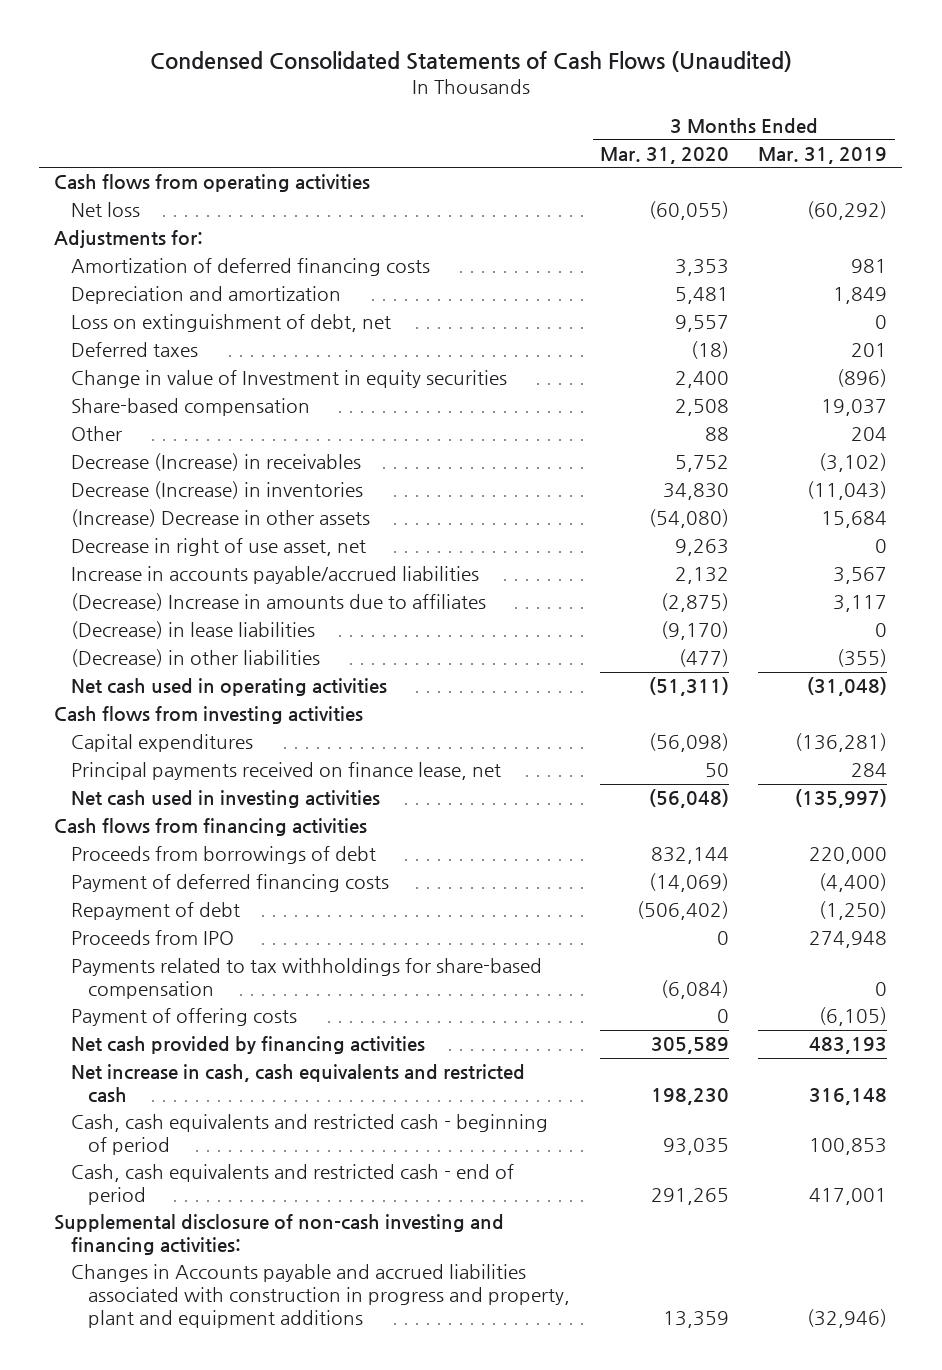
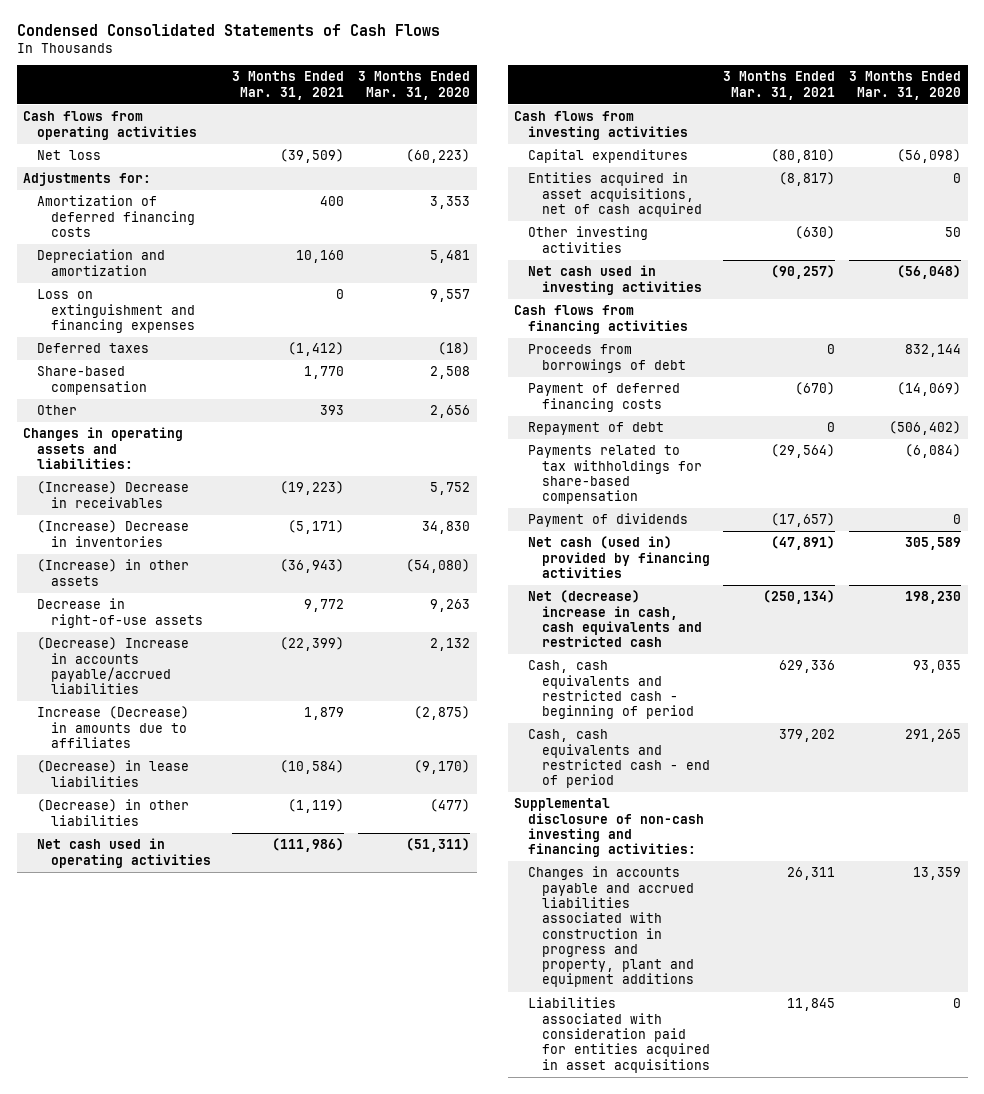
- Condensed Consolidated Statements of Cash Flows (Unaudited)
+ Condensed Consolidated Statements of Cash Flows
- | 3 Months Ended Mar. 31, 2020 | 3 Months Ended Mar. 31, 2019
+ | 3 Months Ended Mar. 31, 2021 | 3 Months Ended Mar. 31, 2020
- Net loss | (60,055) | (60,292)
+ Net loss | (39,509) | (60,223)
- Loss on extinguishment of debt, net | 9,557 | 0
+ Loss on extinguishment and financing expenses | 0 | 9,557
- Change in value of Investment in equity securities | 2,400 | (896)
- Other | 88 | 204
- Decrease (Increase) in receivables | 5,752 | (3,102)
- Decrease (Increase) in inventories | 34,830 | (11,043)
- (Increase) Decrease in other assets | (54,080) | 15,684
- Decrease in right of use asset, net | 9,263 | 0
- Increase in accounts payable/accrued liabilities | 2,132 | 3,567
- (Decrease) Increase in amounts due to affiliates | (2,875) | 3,117
+ Other | 393 | 2,656
+ Changes in operating assets and liabilities:
+ (Increase) Decrease in receivables | (19,223) | 5,752
+ (Increase) Decrease in inventories | (5,171) | 34,830
+ (Increase) in other assets | (36,943) | (54,080)
+ Decrease in right-of-use assets | 9,772 | 9,263
+ (Decrease) Increase in accounts payable/accrued liabilities | (22,399) | 2,132
+ Increase (Decrease) in amounts due to affiliates | 1,879 | (2,875)
- Principal payments received on finance lease, net | 50 | 284
+ Entities acquired in asset acquisitions, net of cash acquired | (8,817) | 0
+ Other investing activities | (630) | 50
- Proceeds from IPO | 0 | 274,948
- Payment of offering costs | 0 | (6,105)
- Net cash provided by financing activities | 305,589 | 483,193
- Net increase in cash, cash equivalents and restricted cash | 198,230 | 316,148
+ Payment of dividends | (17,657) | 0
+ Net cash (used in) provided by financing activities | (47,891) | 305,589
+ Net (decrease) increase in cash, cash equivalents and restricted cash | (250,134) | 198,230
- Changes in Accounts payable and accrued liabilities associated with construction in progress and property, plant and equipment additions | 13,359 | (32,946)
+ Changes in accounts payable and accrued liabilities associated with construction in progress and property, plant and equipment additions | 26,311 | 13,359
+ Liabilities associated with consideration paid for entities acquired in asset acquisitions | 11,845 | 0

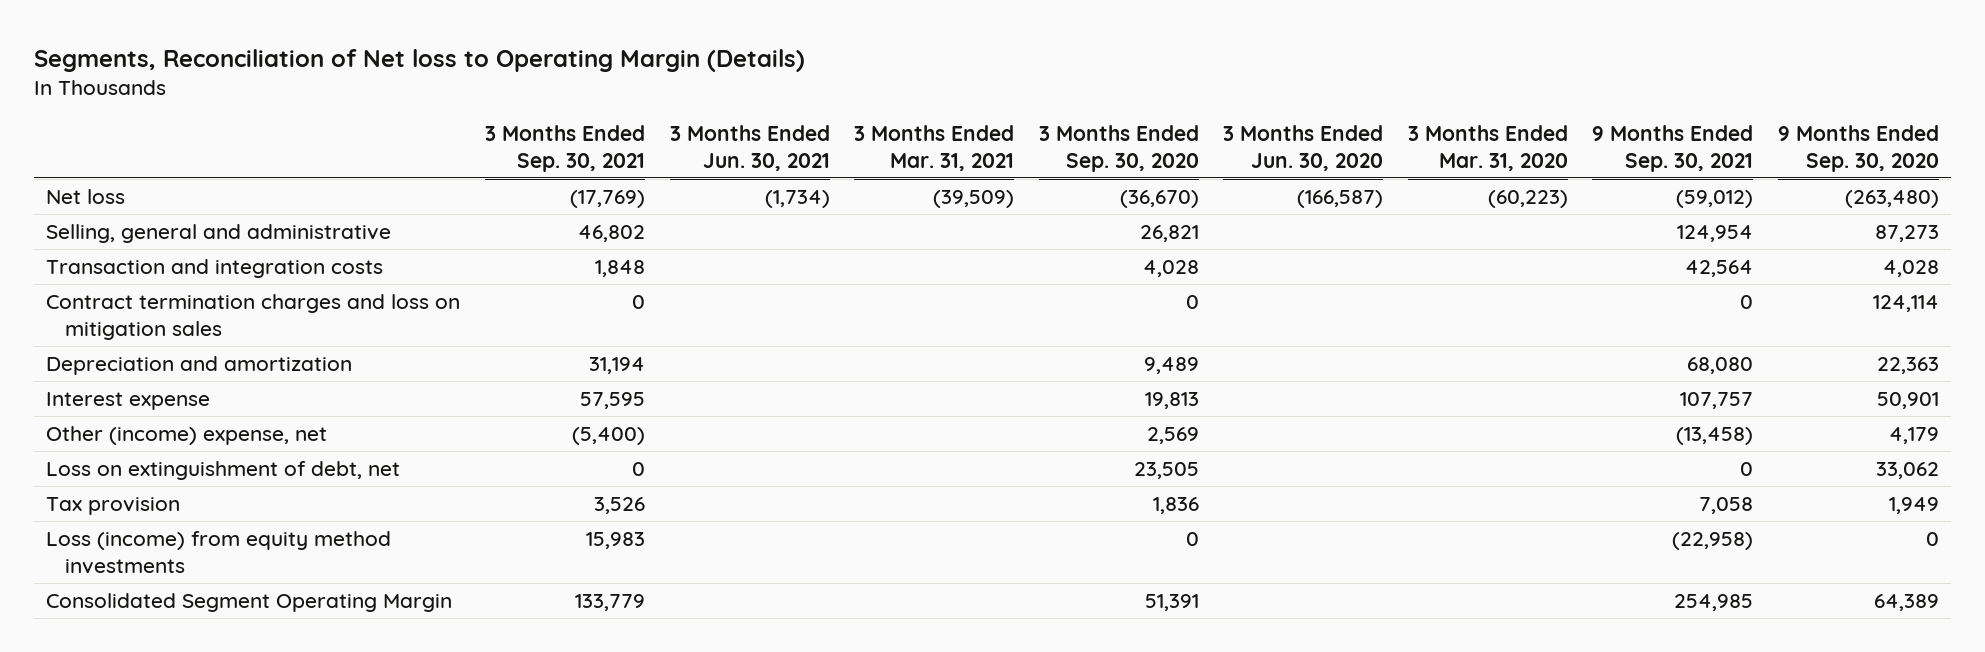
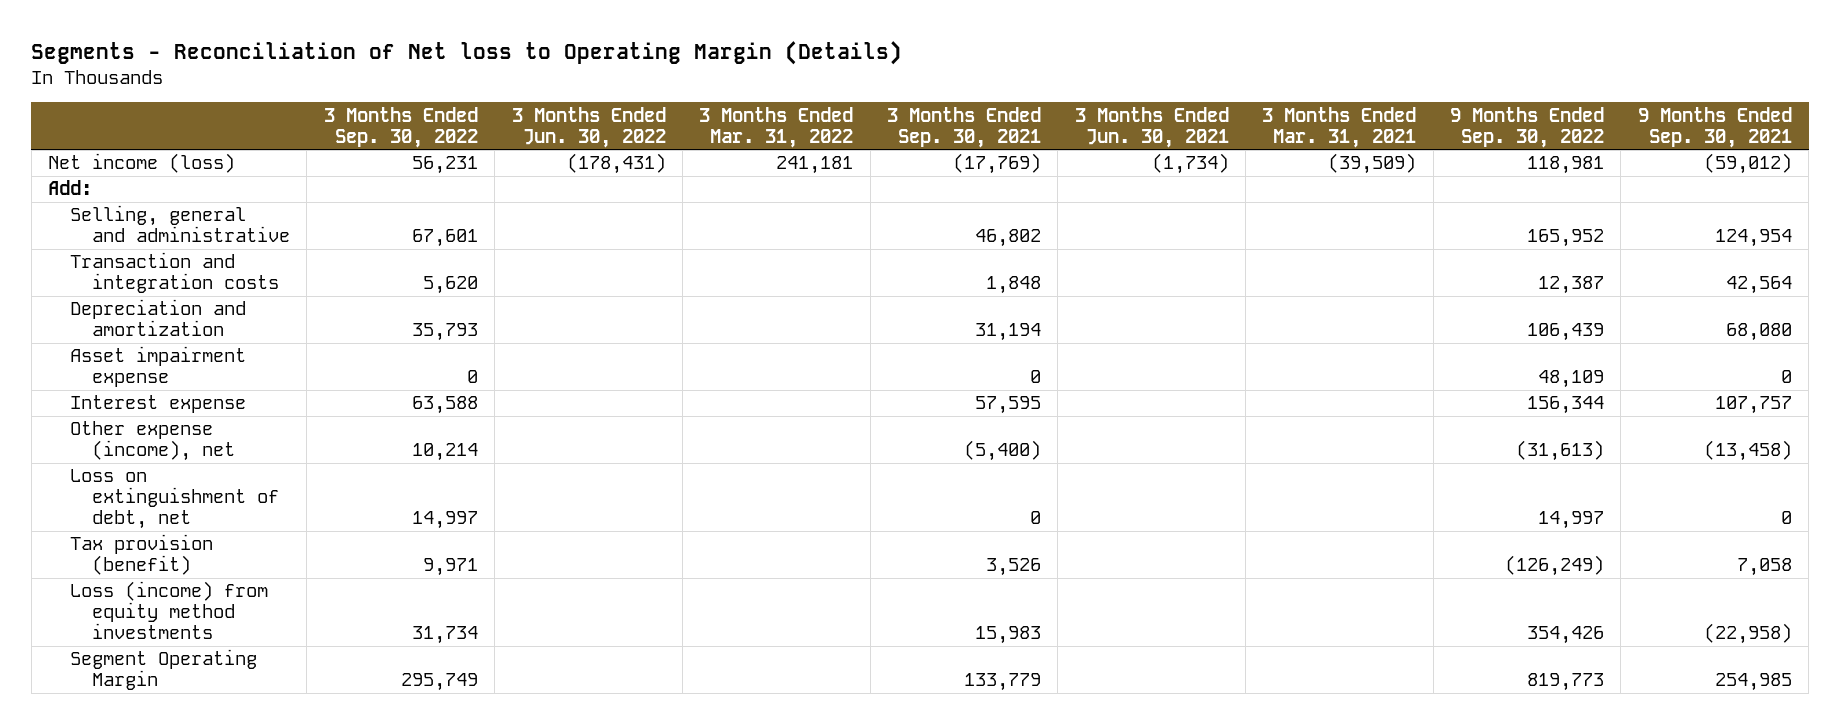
- Segments, Reconciliation of Net loss to Operating Margin (Details)
+ Segments - Reconciliation of Net loss to Operating Margin (Details)
- | 3 Months Ended Sep. 30, 2021 | 3 Months Ended Jun. 30, 2021 | 3 Months Ended Mar. 31, 2021 | 3 Months Ended Sep. 30, 2020 | 3 Months Ended Jun. 30, 2020 | 3 Months Ended Mar. 31, 2020 | 9 Months Ended Sep. 30, 2021 | 9 Months Ended Sep. 30, 2020
+ | 3 Months Ended Sep. 30, 2022 | 3 Months Ended Jun. 30, 2022 | 3 Months Ended Mar. 31, 2022 | 3 Months Ended Sep. 30, 2021 | 3 Months Ended Jun. 30, 2021 | 3 Months Ended Mar. 31, 2021 | 9 Months Ended Sep. 30, 2022 | 9 Months Ended Sep. 30, 2021
- Net loss | (17,769) | (1,734) | (39,509) | (36,670) | (166,587) | (60,223) | (59,012) | (263,480)
+ Net income (loss) | 56,231 | (178,431) | 241,181 | (17,769) | (1,734) | (39,509) | 118,981 | (59,012)
+ Add:
- Contract termination charges and loss on mitigation sales | 0 | | | 0 | | | 0 | 124,114
+ Asset impairment expense | 0 | | | 0 | | | 48,109 | 0
- Other (income) expense, net | (5,400) | | | 2,569 | | | (13,458) | 4,179
+ Other expense (income), net | 10,214 | | | (5,400) | | | (31,613) | (13,458)
- Tax provision | 3,526 | | | 1,836 | | | 7,058 | 1,949
+ Tax provision (benefit) | 9,971 | | | 3,526 | | | (126,249) | 7,058
- Consolidated Segment Operating Margin | 133,779 | | | 51,391 | | | 254,985 | 64,389
+ Segment Operating Margin | 295,749 | | | 133,779 | | | 819,773 | 254,985

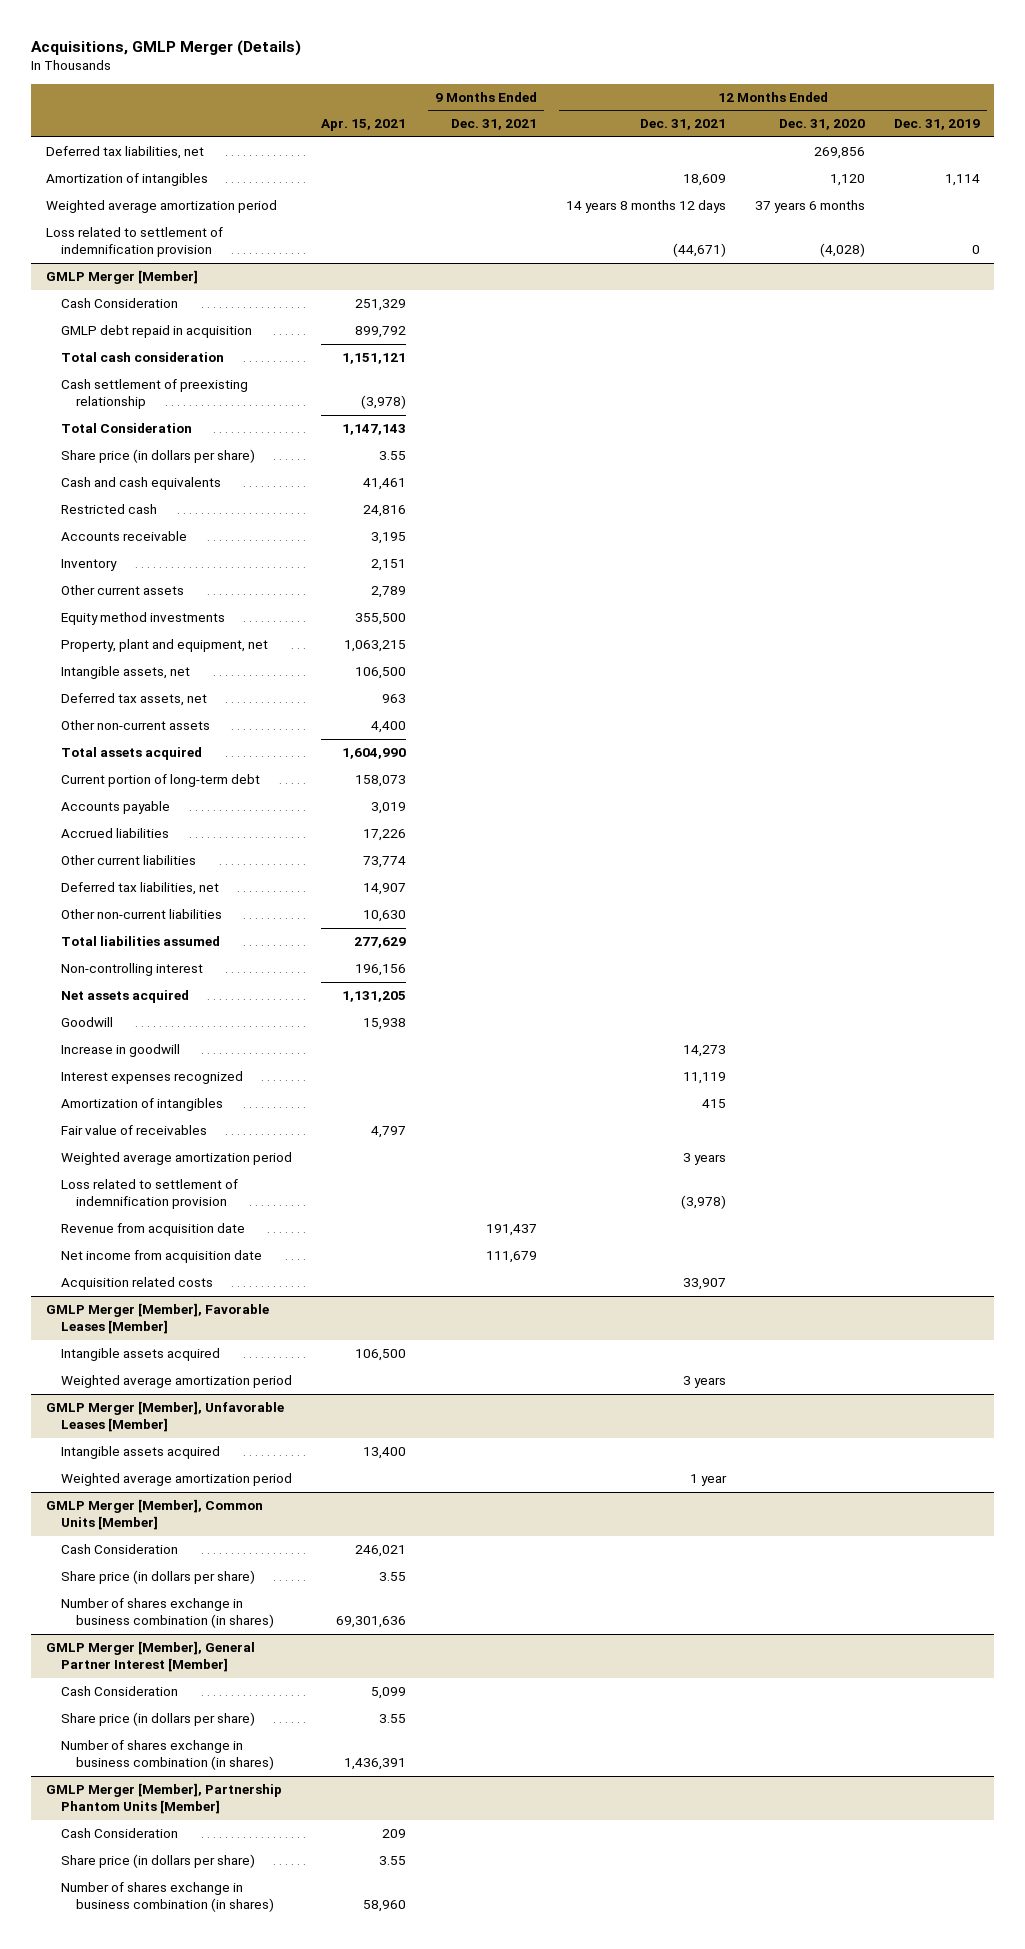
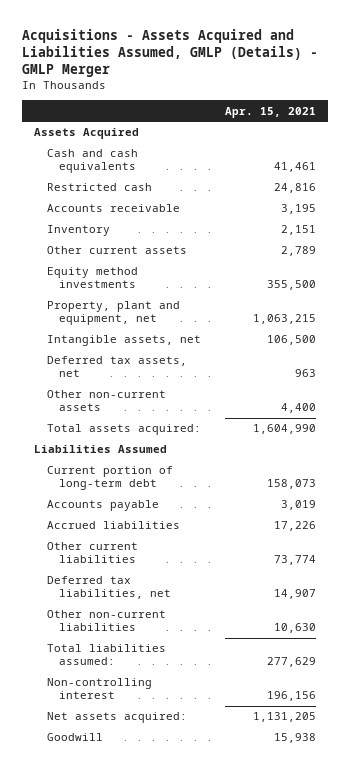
- Acquisitions, GMLP Merger (Details)
+ Acquisitions - Assets Acquired and Liabilities Assumed, GMLP (Details) - GMLP Merger
- | Apr. 15, 2021 | 9 Months Ended Dec. 31, 2021 | 12 Months Ended Dec. 31, 2021 | 12 Months Ended Dec. 31, 2020 | 12 Months Ended Dec. 31, 2019
+ | Apr. 15, 2021
- Deferred tax liabilities, net | | | | 269,856 |
- Amortization of intangibles | | | 18,609 | 1,120 | 1,114
- Weighted average amortization period | | | 14 years 8 months 12 days | 37 years 6 months |
- Loss related to settlement of indemnification provision | | | (44,671) | (4,028) | 0
- GMLP Merger [Member]
- Cash Consideration | 251,329 | | | |
- GMLP debt repaid in acquisition | 899,792 | | | |
- Total cash consideration | 1,151,121 | | | |
- Cash settlement of preexisting relationship | (3,978) | | | |
- Total Consideration | 1,147,143 | | | |
- Share price (in dollars per share) | 3.55 | | | |
+ Assets Acquired
- Total assets acquired | 1,604,990 | | | |
+ Total assets acquired: | 1,604,990
+ Liabilities Assumed
- Total liabilities assumed | 277,629 | | | |
+ Total liabilities assumed: | 277,629
- Net assets acquired | 1,131,205 | | | |
+ Net assets acquired: | 1,131,205
- Increase in goodwill | | | 14,273 | |
- Interest expenses recognized | | | 11,119 | |
- Amortization of intangibles | | | 415 | |
- Fair value of receivables | 4,797 | | | |
- Weighted average amortization period | | | 3 years | |
- Loss related to settlement of indemnification provision | | | (3,978) | |
- Revenue from acquisition date | | 191,437 | | |
- Net income from acquisition date | | 111,679 | | |
- Acquisition related costs | | | 33,907 | |
- GMLP Merger [Member], Favorable Leases [Member]
- Intangible assets acquired | 106,500 | | | |
- Weighted average amortization period | | | 3 years | |
- GMLP Merger [Member], Unfavorable Leases [Member]
- Intangible assets acquired | 13,400 | | | |
- Weighted average amortization period | | | 1 year | |
- GMLP Merger [Member], Common Units [Member]
- Cash Consideration | 246,021 | | | |
- Share price (in dollars per share) | 3.55 | | | |
- Number of shares exchange in business combination (in shares) | 69,301,636 | | | |
- GMLP Merger [Member], General Partner Interest [Member]
- Cash Consideration | 5,099 | | | |
- Share price (in dollars per share) | 3.55 | | | |
- Number of shares exchange in business combination (in shares) | 1,436,391 | | | |
- GMLP Merger [Member], Partnership Phantom Units [Member]
- Cash Consideration | 209 | | | |
- Share price (in dollars per share) | 3.55 | | | |
- Number of shares exchange in business combination (in shares) | 58,960 | | | |

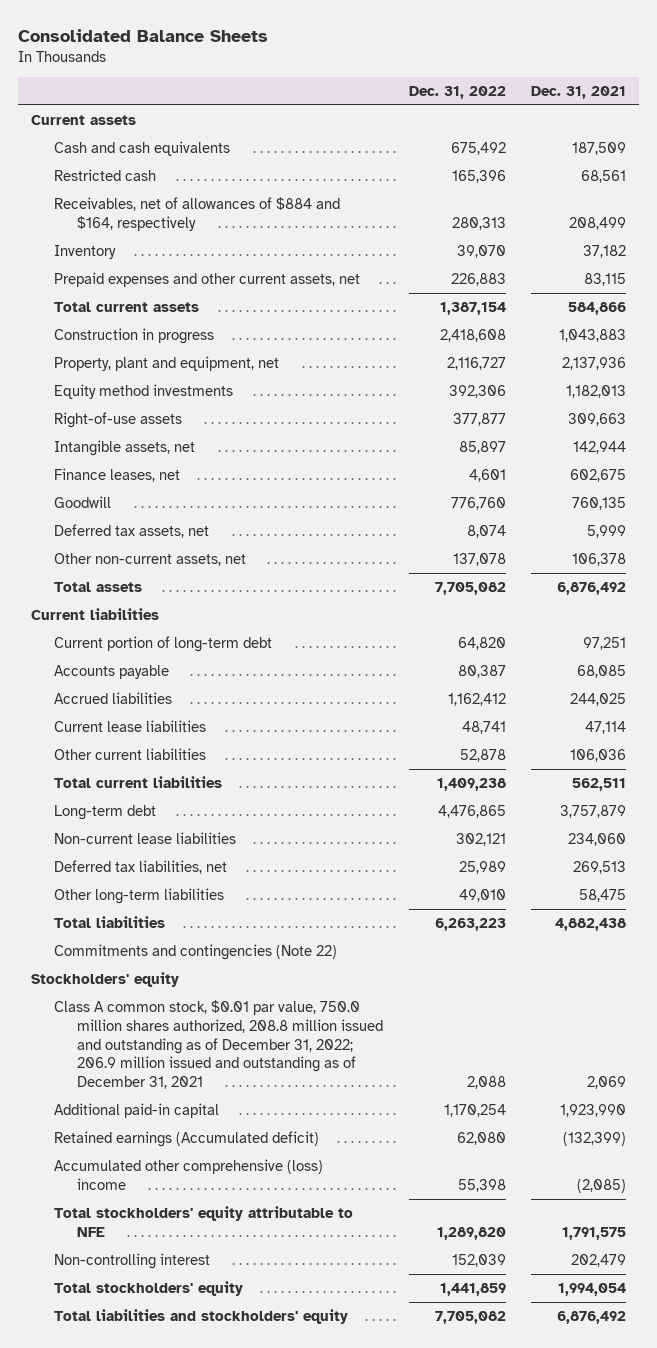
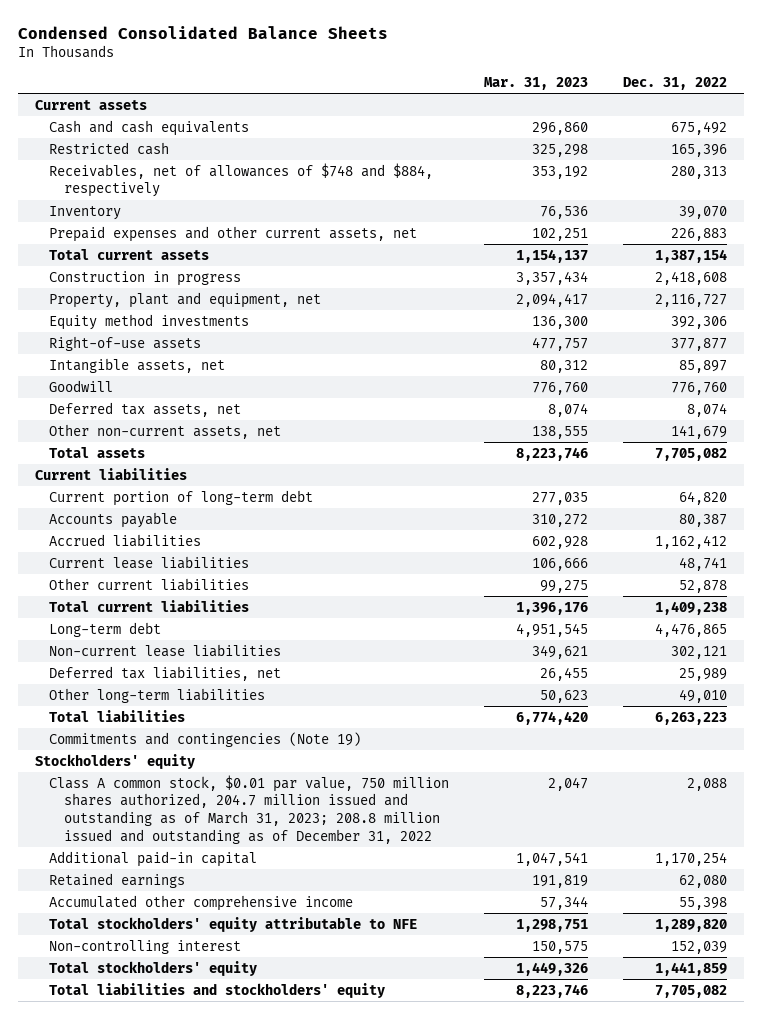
- Consolidated Balance Sheets
+ Condensed Consolidated Balance Sheets
- | Dec. 31, 2022 | Dec. 31, 2021
+ | Mar. 31, 2023 | Dec. 31, 2022
- Receivables, net of allowances of $884 and $164, respectively | 280,313 | 208,499
+ Receivables, net of allowances of $748 and $884, respectively | 353,192 | 280,313
- Finance leases, net | 4,601 | 602,675
- Other non-current assets, net | 137,078 | 106,378
+ Other non-current assets, net | 138,555 | 141,679
- Commitments and contingencies (Note 22)
+ Commitments and contingencies (Note 19)
- Class A common stock, $0.01 par value, 750.0 million shares authorized, 208.8 million issued and outstanding as of December 31, 2022; 206.9 million issued and outstanding as of December 31, 2021 | 2,088 | 2,069
+ Class A common stock, $0.01 par value, 750 million shares authorized, 204.7 million issued and outstanding as of March 31, 2023; 208.8 million issued and outstanding as of December 31, 2022 | 2,047 | 2,088
- Retained earnings (Accumulated deficit) | 62,080 | (132,399)
- Accumulated other comprehensive (loss) income | 55,398 | (2,085)
+ Retained earnings | 191,819 | 62,080
+ Accumulated other comprehensive income | 57,344 | 55,398

